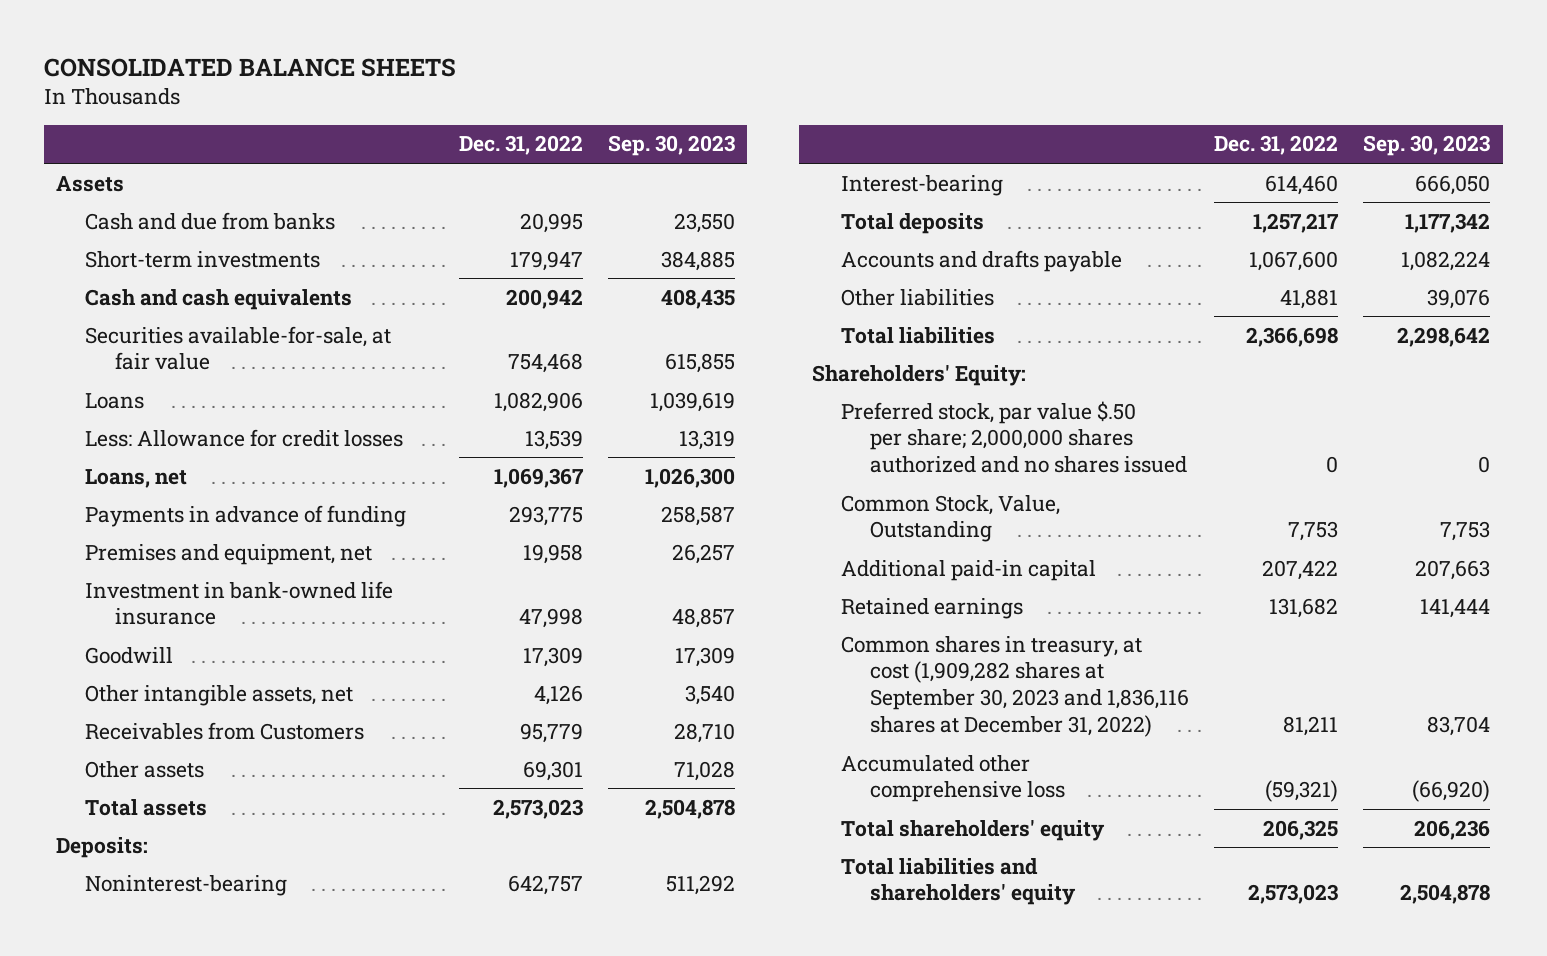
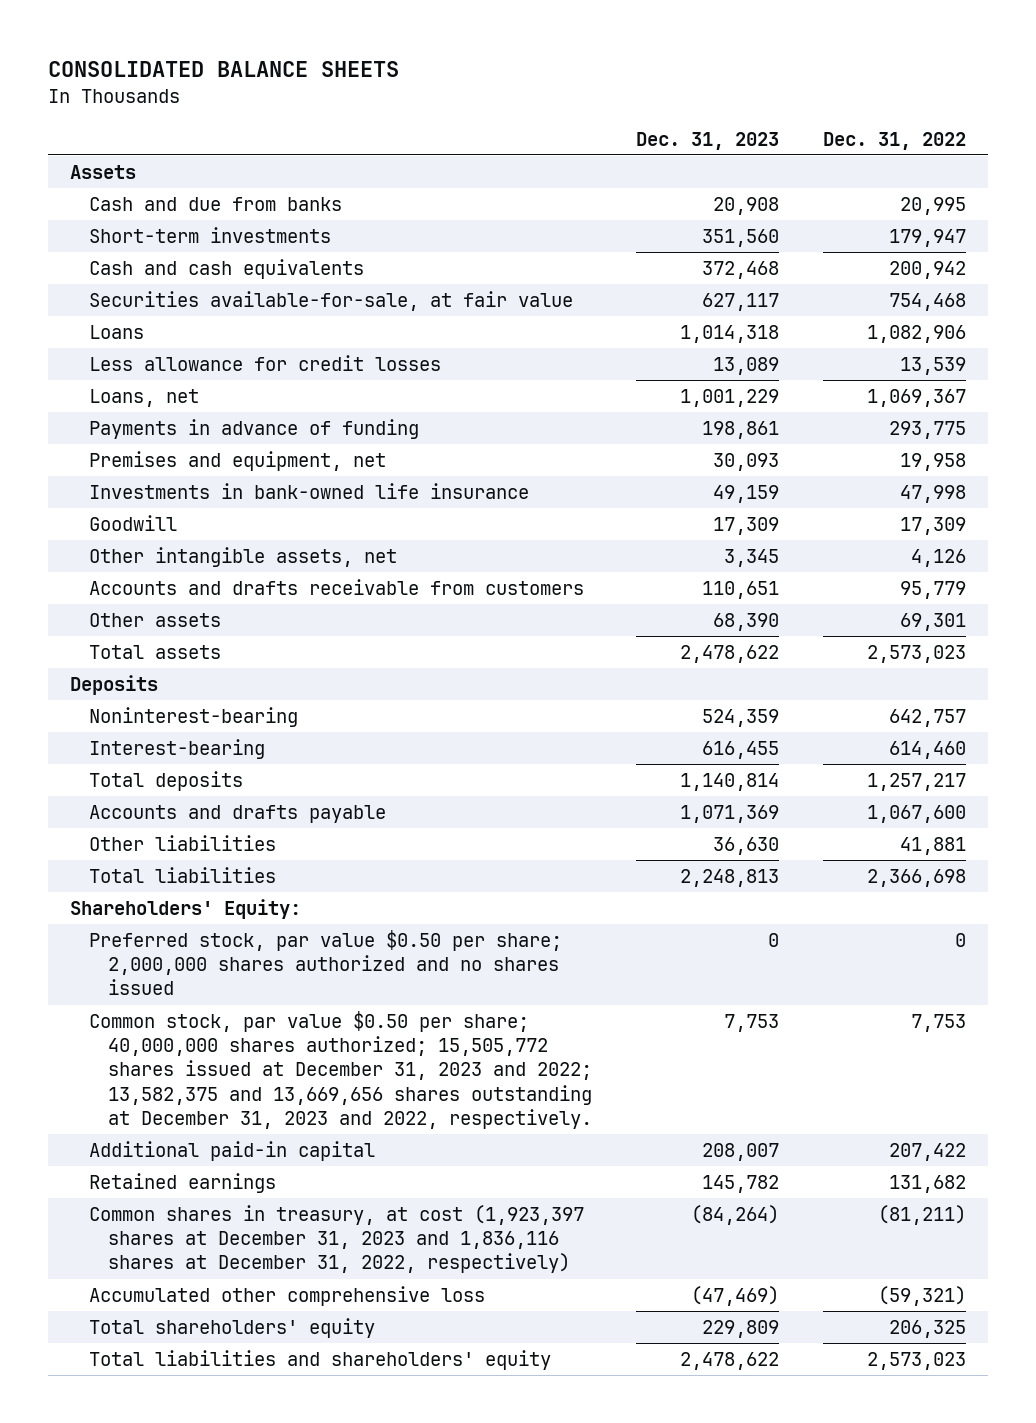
- | Dec. 31, 2022 | Sep. 30, 2023
+ | Dec. 31, 2023 | Dec. 31, 2022
- Less: Allowance for credit losses | 13,539 | 13,319
+ Less allowance for credit losses | 13,089 | 13,539
- Investment in bank-owned life insurance | 47,998 | 48,857
+ Investments in bank-owned life insurance | 49,159 | 47,998
- Receivables from Customers | 95,779 | 28,710
+ Accounts and drafts receivable from customers | 110,651 | 95,779
- Deposits:
+ Deposits
- Preferred stock, par value $.50 per share; 2,000,000 shares authorized and no shares issued | 0 | 0
- Common Stock, Value, Outstanding | 7,753 | 7,753
+ Preferred stock, par value $0.50 per share; 2,000,000 shares authorized and no shares issued | 0 | 0
+ Common stock, par value $0.50 per share; 40,000,000 shares authorized; 15,505,772 shares issued at December 31, 2023 and 2022; 13,582,375 and 13,669,656 shares outstanding at December 31, 2023 and 2022, respectively. | 7,753 | 7,753
- Common shares in treasury, at cost (1,909,282 shares at September 30, 2023 and 1,836,116 shares at December 31, 2022) | 81,211 | 83,704
+ Common shares in treasury, at cost (1,923,397 shares at December 31, 2023 and 1,836,116 shares at December 31, 2022, respectively) | (84,264) | (81,211)

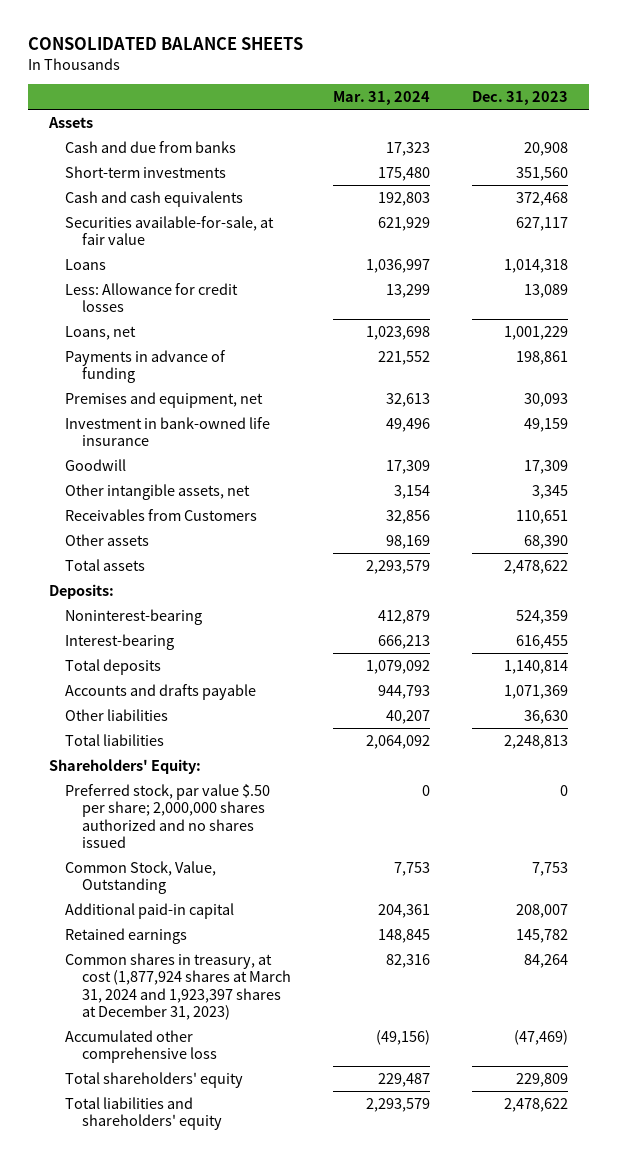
- | Dec. 31, 2023 | Dec. 31, 2022
+ | Mar. 31, 2024 | Dec. 31, 2023
- Less allowance for credit losses | 13,089 | 13,539
+ Less: Allowance for credit losses | 13,299 | 13,089
- Investments in bank-owned life insurance | 49,159 | 47,998
+ Investment in bank-owned life insurance | 49,496 | 49,159
- Accounts and drafts receivable from customers | 110,651 | 95,779
+ Receivables from Customers | 32,856 | 110,651
- Deposits
+ Deposits:
- Preferred stock, par value $0.50 per share; 2,000,000 shares authorized and no shares issued | 0 | 0
- Common stock, par value $0.50 per share; 40,000,000 shares authorized; 15,505,772 shares issued at December 31, 2023 and 2022; 13,582,375 and 13,669,656 shares outstanding at December 31, 2023 and 2022, respectively. | 7,753 | 7,753
+ Preferred stock, par value $.50 per share; 2,000,000 shares authorized and no shares issued | 0 | 0
+ Common Stock, Value, Outstanding | 7,753 | 7,753
- Common shares in treasury, at cost (1,923,397 shares at December 31, 2023 and 1,836,116 shares at December 31, 2022, respectively) | (84,264) | (81,211)
+ Common shares in treasury, at cost (1,877,924 shares at March 31, 2024 and 1,923,397 shares at December 31, 2023) | 82,316 | 84,264

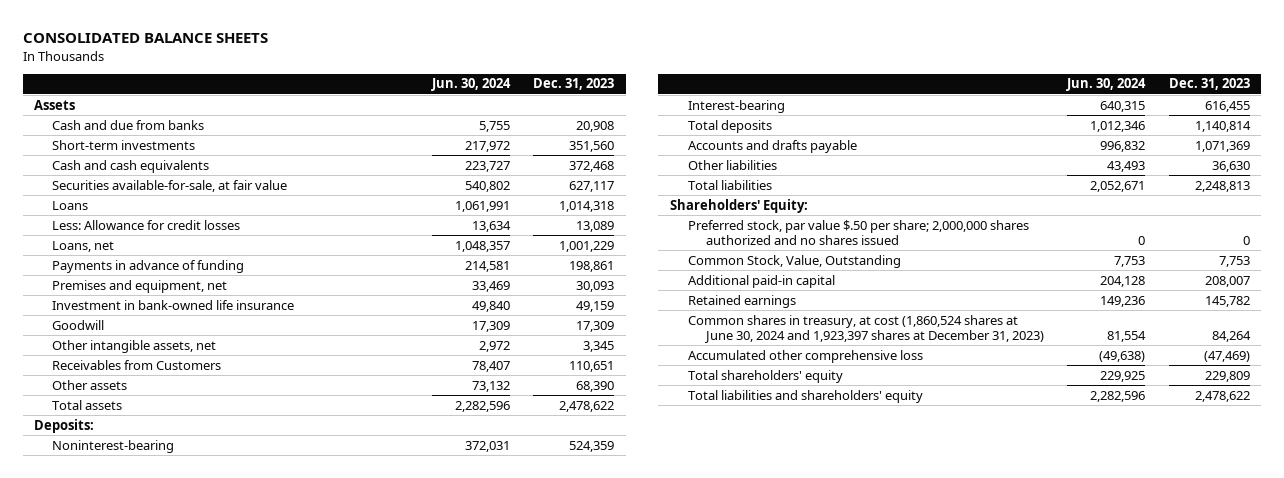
- | Mar. 31, 2024 | Dec. 31, 2023
+ | Jun. 30, 2024 | Dec. 31, 2023
- Common shares in treasury, at cost (1,877,924 shares at March 31, 2024 and 1,923,397 shares at December 31, 2023) | 82,316 | 84,264
+ Common shares in treasury, at cost (1,860,524 shares at June 30, 2024 and 1,923,397 shares at December 31, 2023) | 81,554 | 84,264

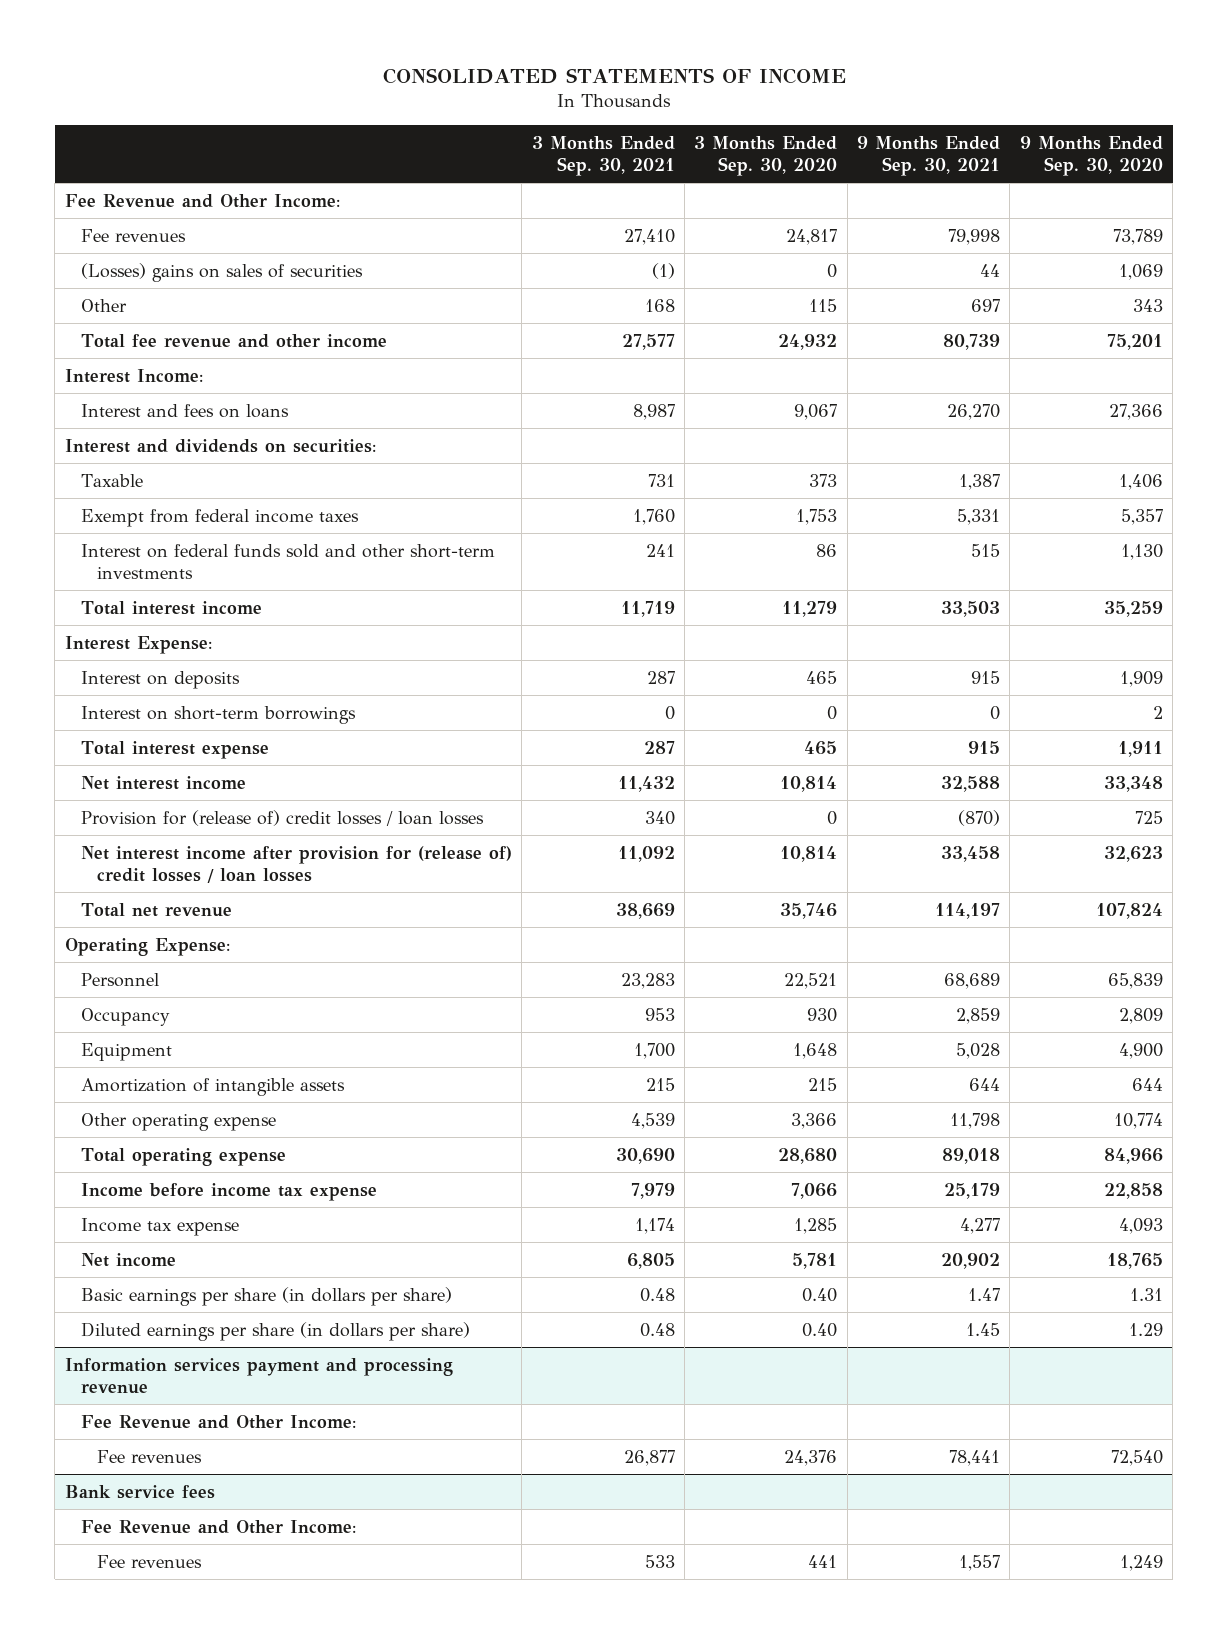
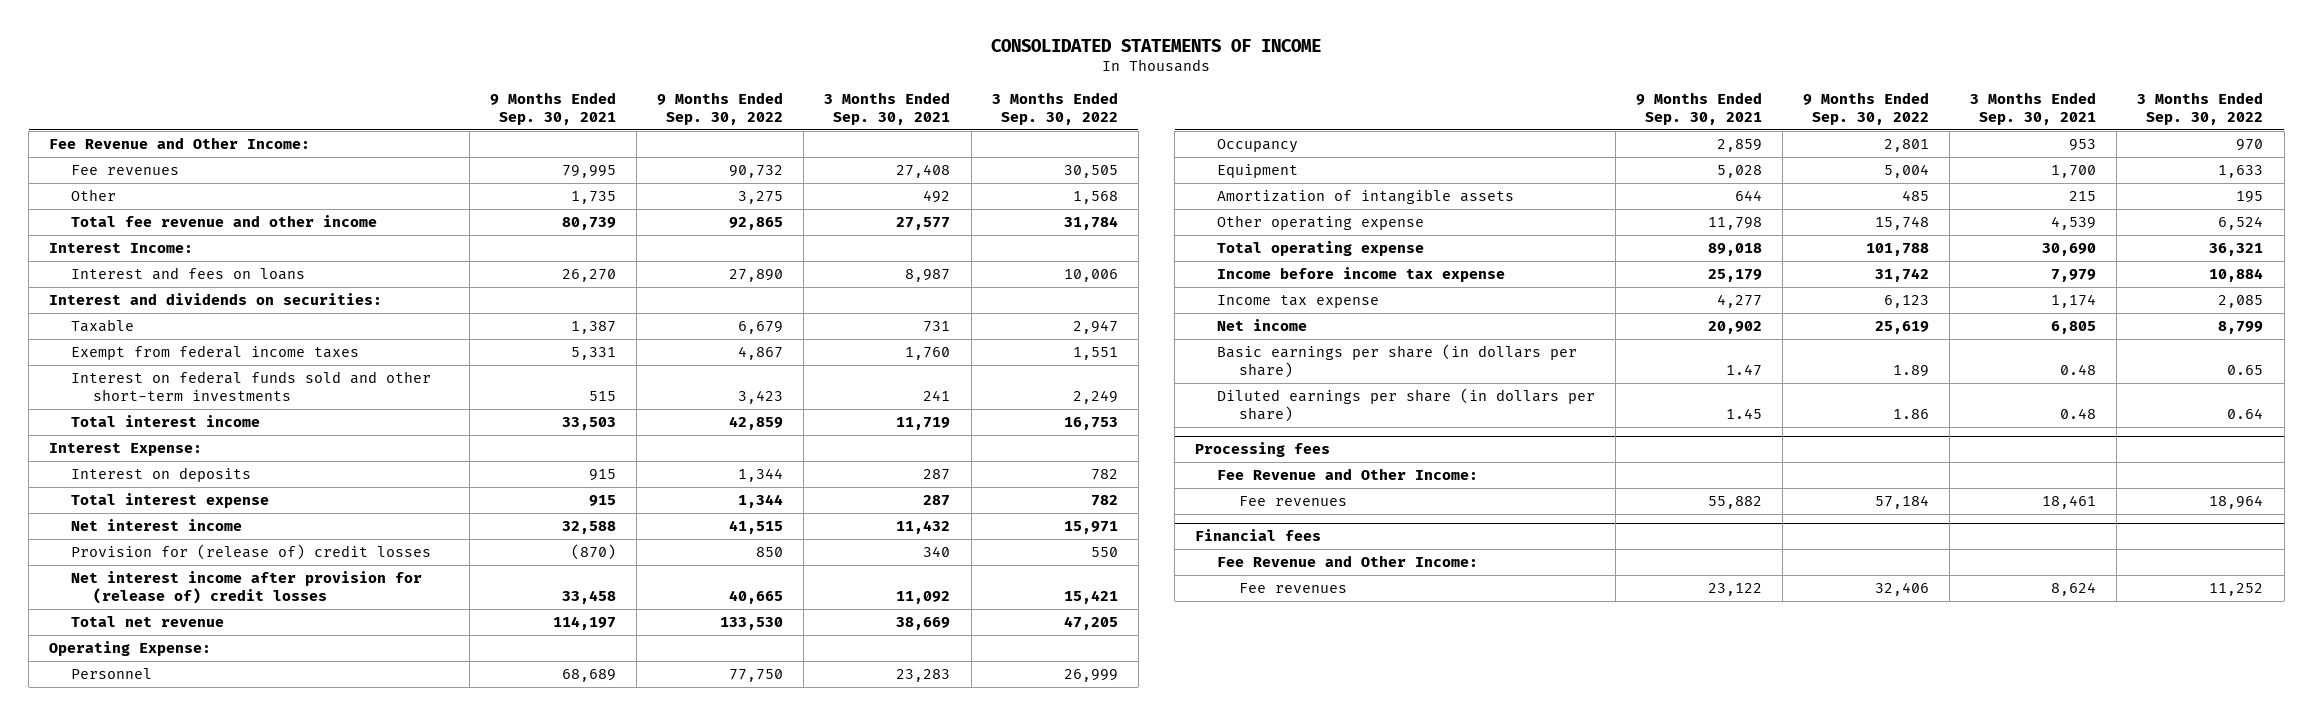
- | 3 Months Ended Sep. 30, 2021 | 3 Months Ended Sep. 30, 2020 | 9 Months Ended Sep. 30, 2021 | 9 Months Ended Sep. 30, 2020
+ | 9 Months Ended Sep. 30, 2021 | 9 Months Ended Sep. 30, 2022 | 3 Months Ended Sep. 30, 2021 | 3 Months Ended Sep. 30, 2022
- Fee revenues | 27,410 | 24,817 | 79,998 | 73,789
- (Losses) gains on sales of securities | (1) | 0 | 44 | 1,069
- Other | 168 | 115 | 697 | 343
+ Fee revenues | 79,995 | 90,732 | 27,408 | 30,505
+ Other | 1,735 | 3,275 | 492 | 1,568
- Interest on short-term borrowings | 0 | 0 | 0 | 2
- Provision for (release of) credit losses / loan losses | 340 | 0 | (870) | 725
- Net interest income after provision for (release of) credit losses / loan losses | 11,092 | 10,814 | 33,458 | 32,623
+ Provision for (release of) credit losses | (870) | 850 | 340 | 550
+ Net interest income after provision for (release of) credit losses | 33,458 | 40,665 | 11,092 | 15,421
- Information services payment and processing revenue
+ Processing fees
- Fee revenues | 26,877 | 24,376 | 78,441 | 72,540
- Bank service fees
+ Fee revenues | 55,882 | 57,184 | 18,461 | 18,964
+ Financial fees
- Fee revenues | 533 | 441 | 1,557 | 1,249
+ Fee revenues | 23,122 | 32,406 | 8,624 | 11,252

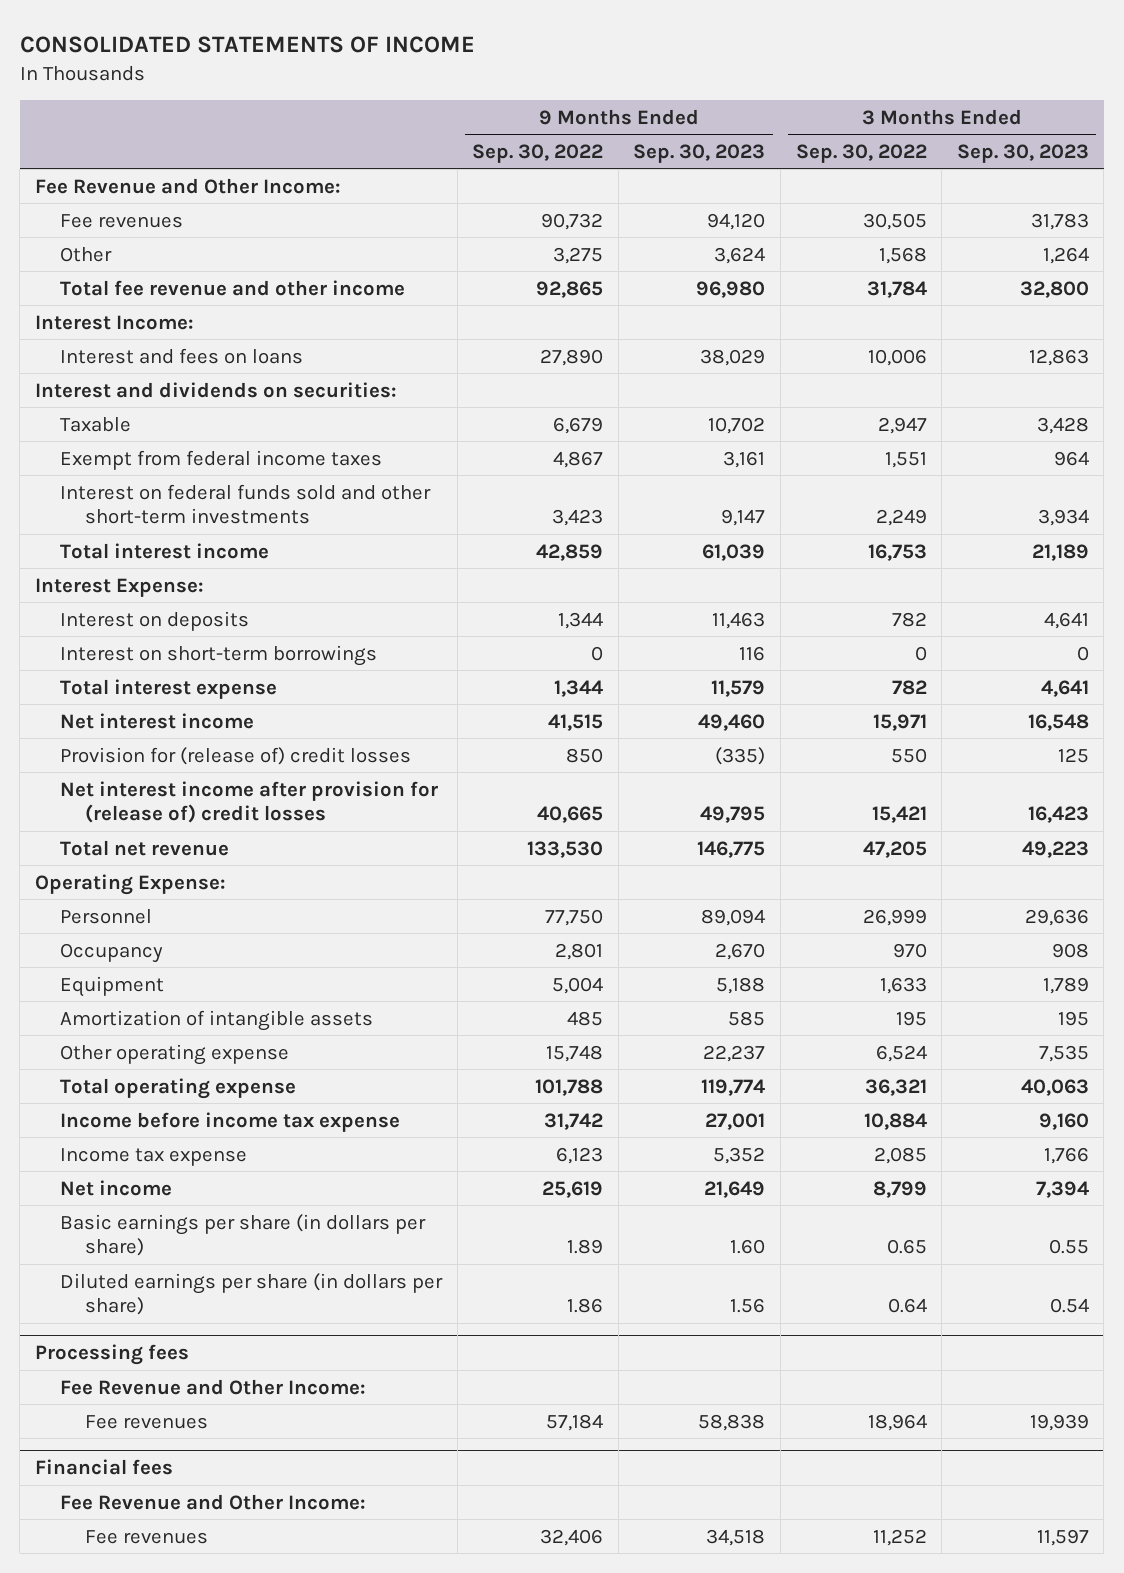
- | 9 Months Ended Sep. 30, 2021 | 9 Months Ended Sep. 30, 2022 | 3 Months Ended Sep. 30, 2021 | 3 Months Ended Sep. 30, 2022
+ | 9 Months Ended Sep. 30, 2022 | 9 Months Ended Sep. 30, 2023 | 3 Months Ended Sep. 30, 2022 | 3 Months Ended Sep. 30, 2023
+ Interest on short-term borrowings | 0 | 116 | 0 | 0

